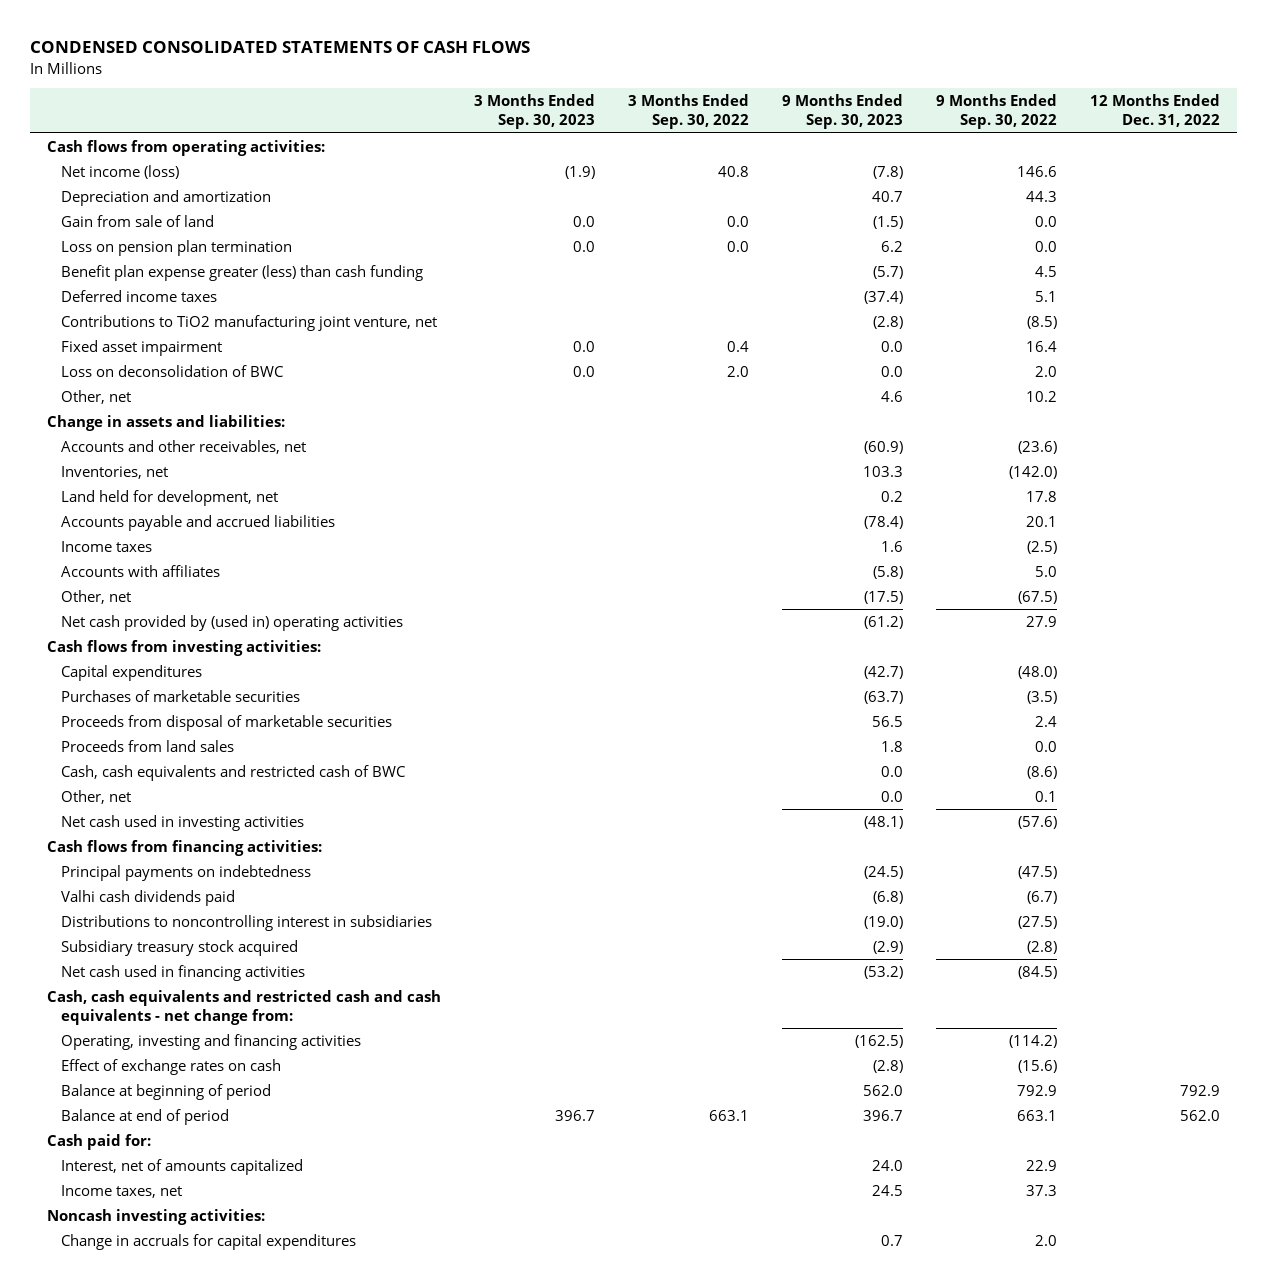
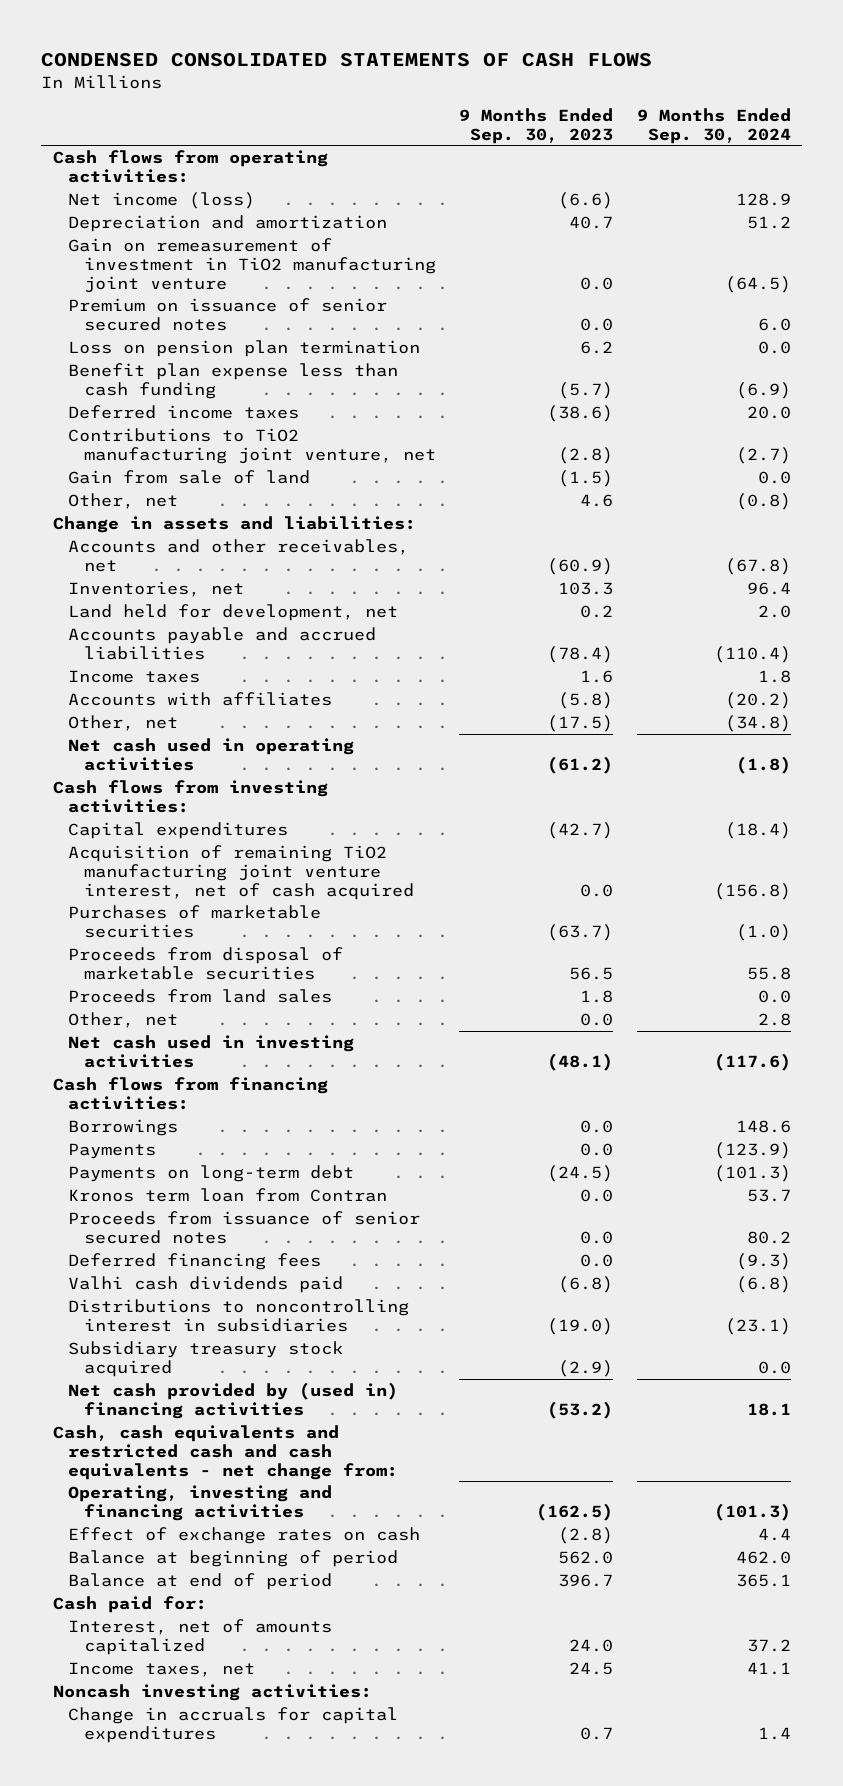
- | 3 Months Ended Sep. 30, 2023 | 3 Months Ended Sep. 30, 2022 | 9 Months Ended Sep. 30, 2023 | 9 Months Ended Sep. 30, 2022 | 12 Months Ended Dec. 31, 2022
+ | 9 Months Ended Sep. 30, 2023 | 9 Months Ended Sep. 30, 2024
- Net income (loss) | (1.9) | 40.8 | (7.8) | 146.6 |
+ Net income (loss) | (6.6) | 128.9
+ Gain on remeasurement of investment in TiO2 manufacturing joint venture | 0.0 | (64.5)
+ Premium on issuance of senior secured notes | 0.0 | 6.0
- Benefit plan expense greater (less) than cash funding | | | (5.7) | 4.5 |
- Deferred income taxes | | | (37.4) | 5.1 |
+ Benefit plan expense less than cash funding | (5.7) | (6.9)
+ Deferred income taxes | (38.6) | 20.0
- Fixed asset impairment | 0.0 | 0.4 | 0.0 | 16.4 |
- Loss on deconsolidation of BWC | 0.0 | 2.0 | 0.0 | 2.0 |
moved down: Gain from sale of land | (1.5) | 0.0
- Net cash provided by (used in) operating activities | | | (61.2) | 27.9 |
+ Net cash used in operating activities | (61.2) | (1.8)
+ Acquisition of remaining TiO2 manufacturing joint venture interest, net of cash acquired | 0.0 | (156.8)
- Cash, cash equivalents and restricted cash of BWC | | | 0.0 | (8.6) |
- Principal payments on indebtedness | | | (24.5) | (47.5) |
+ Borrowings | 0.0 | 148.6
+ Payments | 0.0 | (123.9)
+ Payments on long-term debt | (24.5) | (101.3)
+ Kronos term loan from Contran | 0.0 | 53.7
+ Proceeds from issuance of senior secured notes | 0.0 | 80.2
+ Deferred financing fees | 0.0 | (9.3)
- Net cash used in financing activities | | | (53.2) | (84.5) |
+ Net cash provided by (used in) financing activities | (53.2) | 18.1

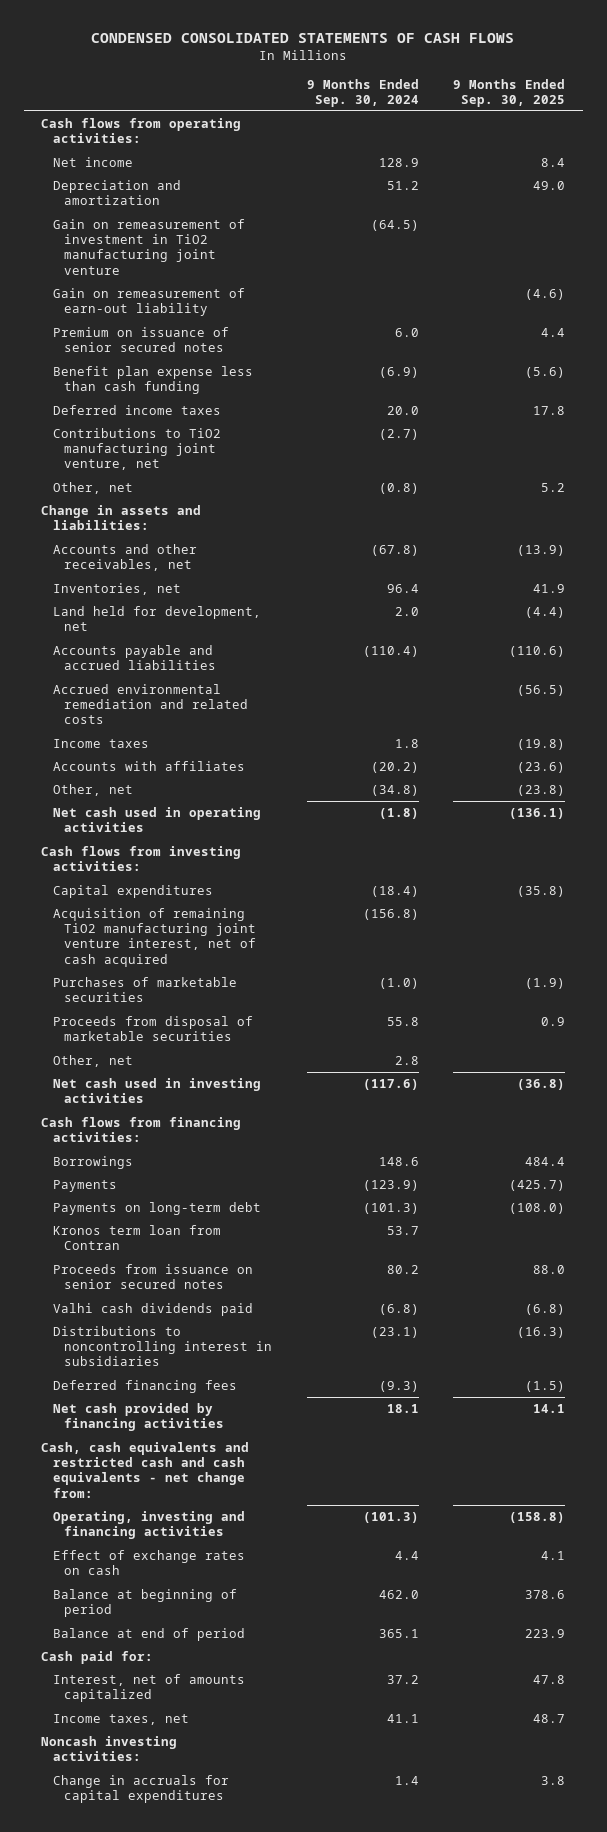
- | 9 Months Ended Sep. 30, 2023 | 9 Months Ended Sep. 30, 2024
+ | 9 Months Ended Sep. 30, 2024 | 9 Months Ended Sep. 30, 2025
- Net income (loss) | (6.6) | 128.9
+ Net income | 128.9 | 8.4
+ Gain on remeasurement of earn-out liability | | (4.6)
- Loss on pension plan termination | 6.2 | 0.0
- Gain from sale of land | (1.5) | 0.0
+ Accrued environmental remediation and related costs | | (56.5)
- Proceeds from land sales | 1.8 | 0.0
- Proceeds from issuance of senior secured notes | 0.0 | 80.2
+ Proceeds from issuance on senior secured notes | 80.2 | 88.0
- Subsidiary treasury stock acquired | (2.9) | 0.0
- Net cash provided by (used in) financing activities | (53.2) | 18.1
moved down: Deferred financing fees | (9.3) | (1.5)
+ Net cash provided by financing activities | 18.1 | 14.1

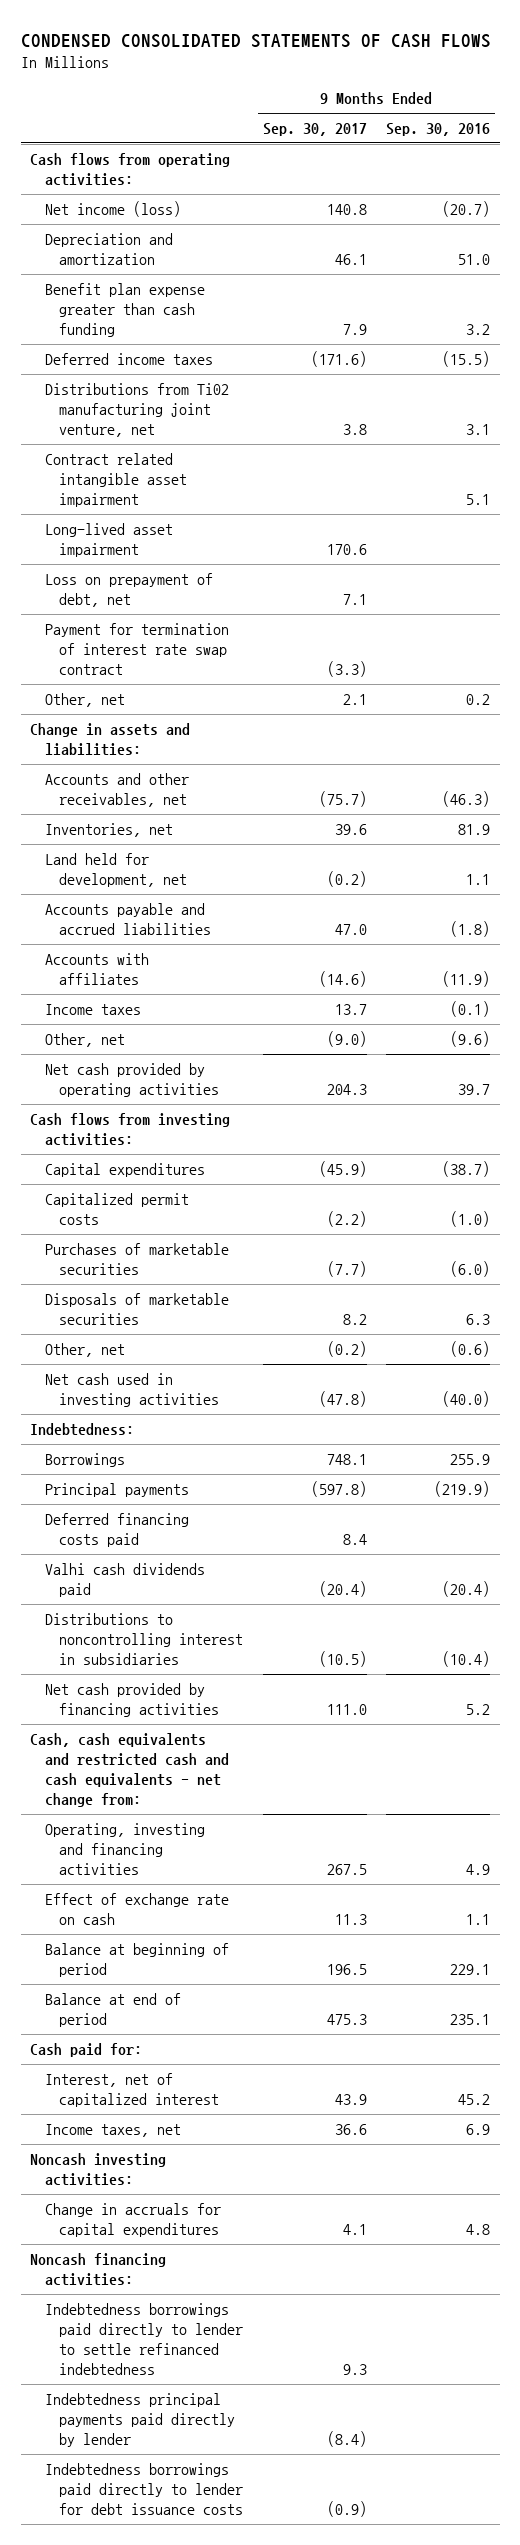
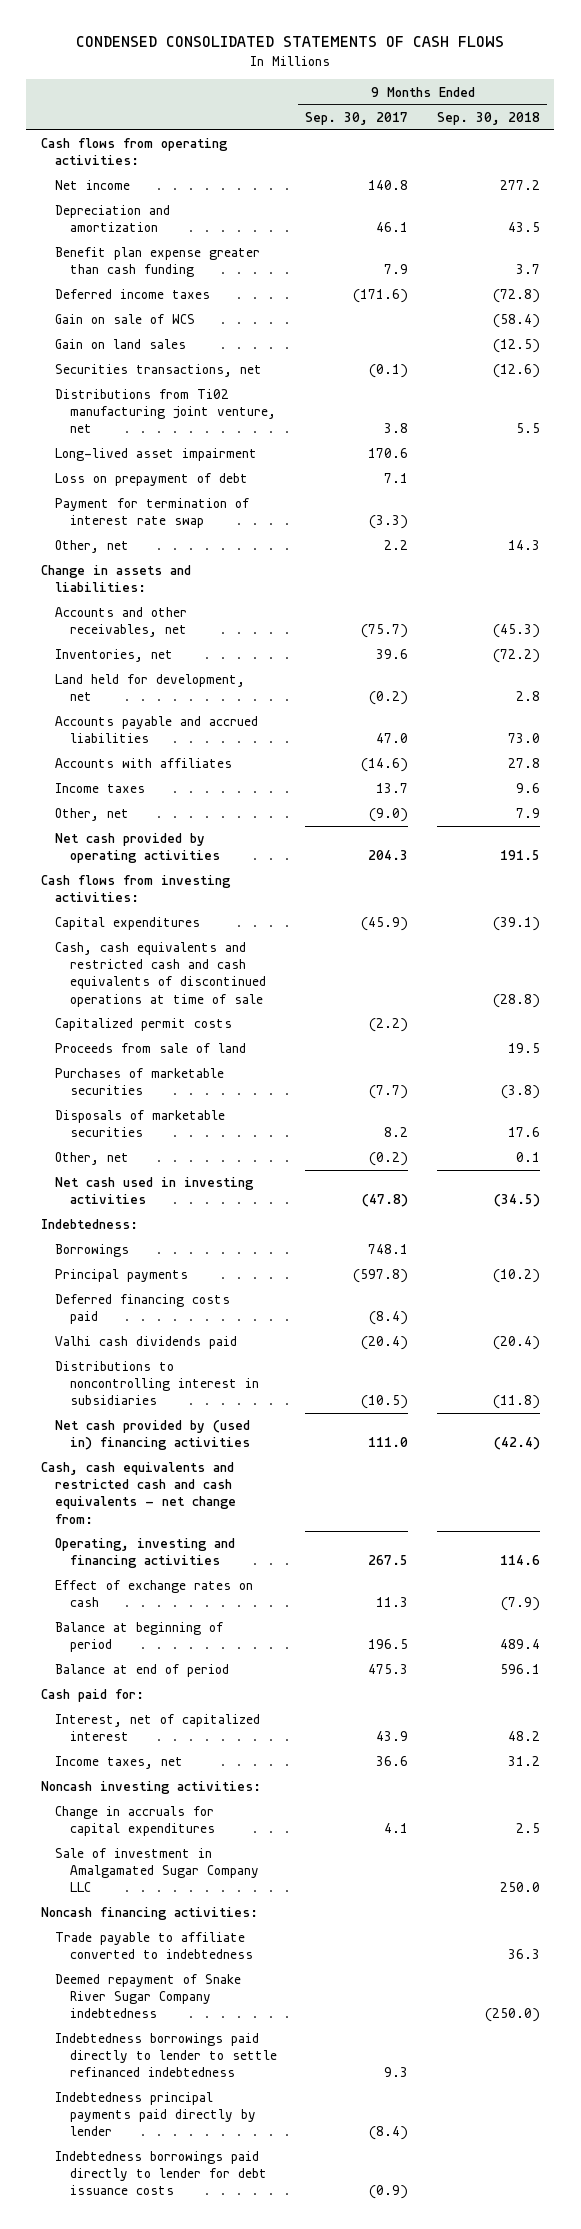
- | 9 Months Ended Sep. 30, 2017 | 9 Months Ended Sep. 30, 2016
+ | 9 Months Ended Sep. 30, 2017 | 9 Months Ended Sep. 30, 2018
- Net income (loss) | 140.8 | (20.7)
+ Net income | 140.8 | 277.2
+ Gain on sale of WCS | | (58.4)
+ Gain on land sales | | (12.5)
+ Securities transactions, net | (0.1) | (12.6)
- Contract related intangible asset impairment | | 5.1
- Loss on prepayment of debt, net | 7.1 |
- Payment for termination of interest rate swap contract | (3.3) |
- Other, net | 2.1 | 0.2
+ Loss on prepayment of debt | 7.1 |
+ Payment for termination of interest rate swap | (3.3) |
+ Other, net | 2.2 | 14.3
+ Cash, cash equivalents and restricted cash and cash equivalents of discontinued operations at time of sale | | (28.8)
+ Proceeds from sale of land | | 19.5
- Deferred financing costs paid | 8.4 |
+ Deferred financing costs paid | (8.4) |
- Net cash provided by financing activities | 111.0 | 5.2
+ Net cash provided by (used in) financing activities | 111.0 | (42.4)
- Effect of exchange rate on cash | 11.3 | 1.1
+ Effect of exchange rates on cash | 11.3 | (7.9)
+ Sale of investment in Amalgamated Sugar Company LLC | | 250.0
+ Trade payable to affiliate converted to indebtedness | | 36.3
+ Deemed repayment of Snake River Sugar Company indebtedness | | (250.0)

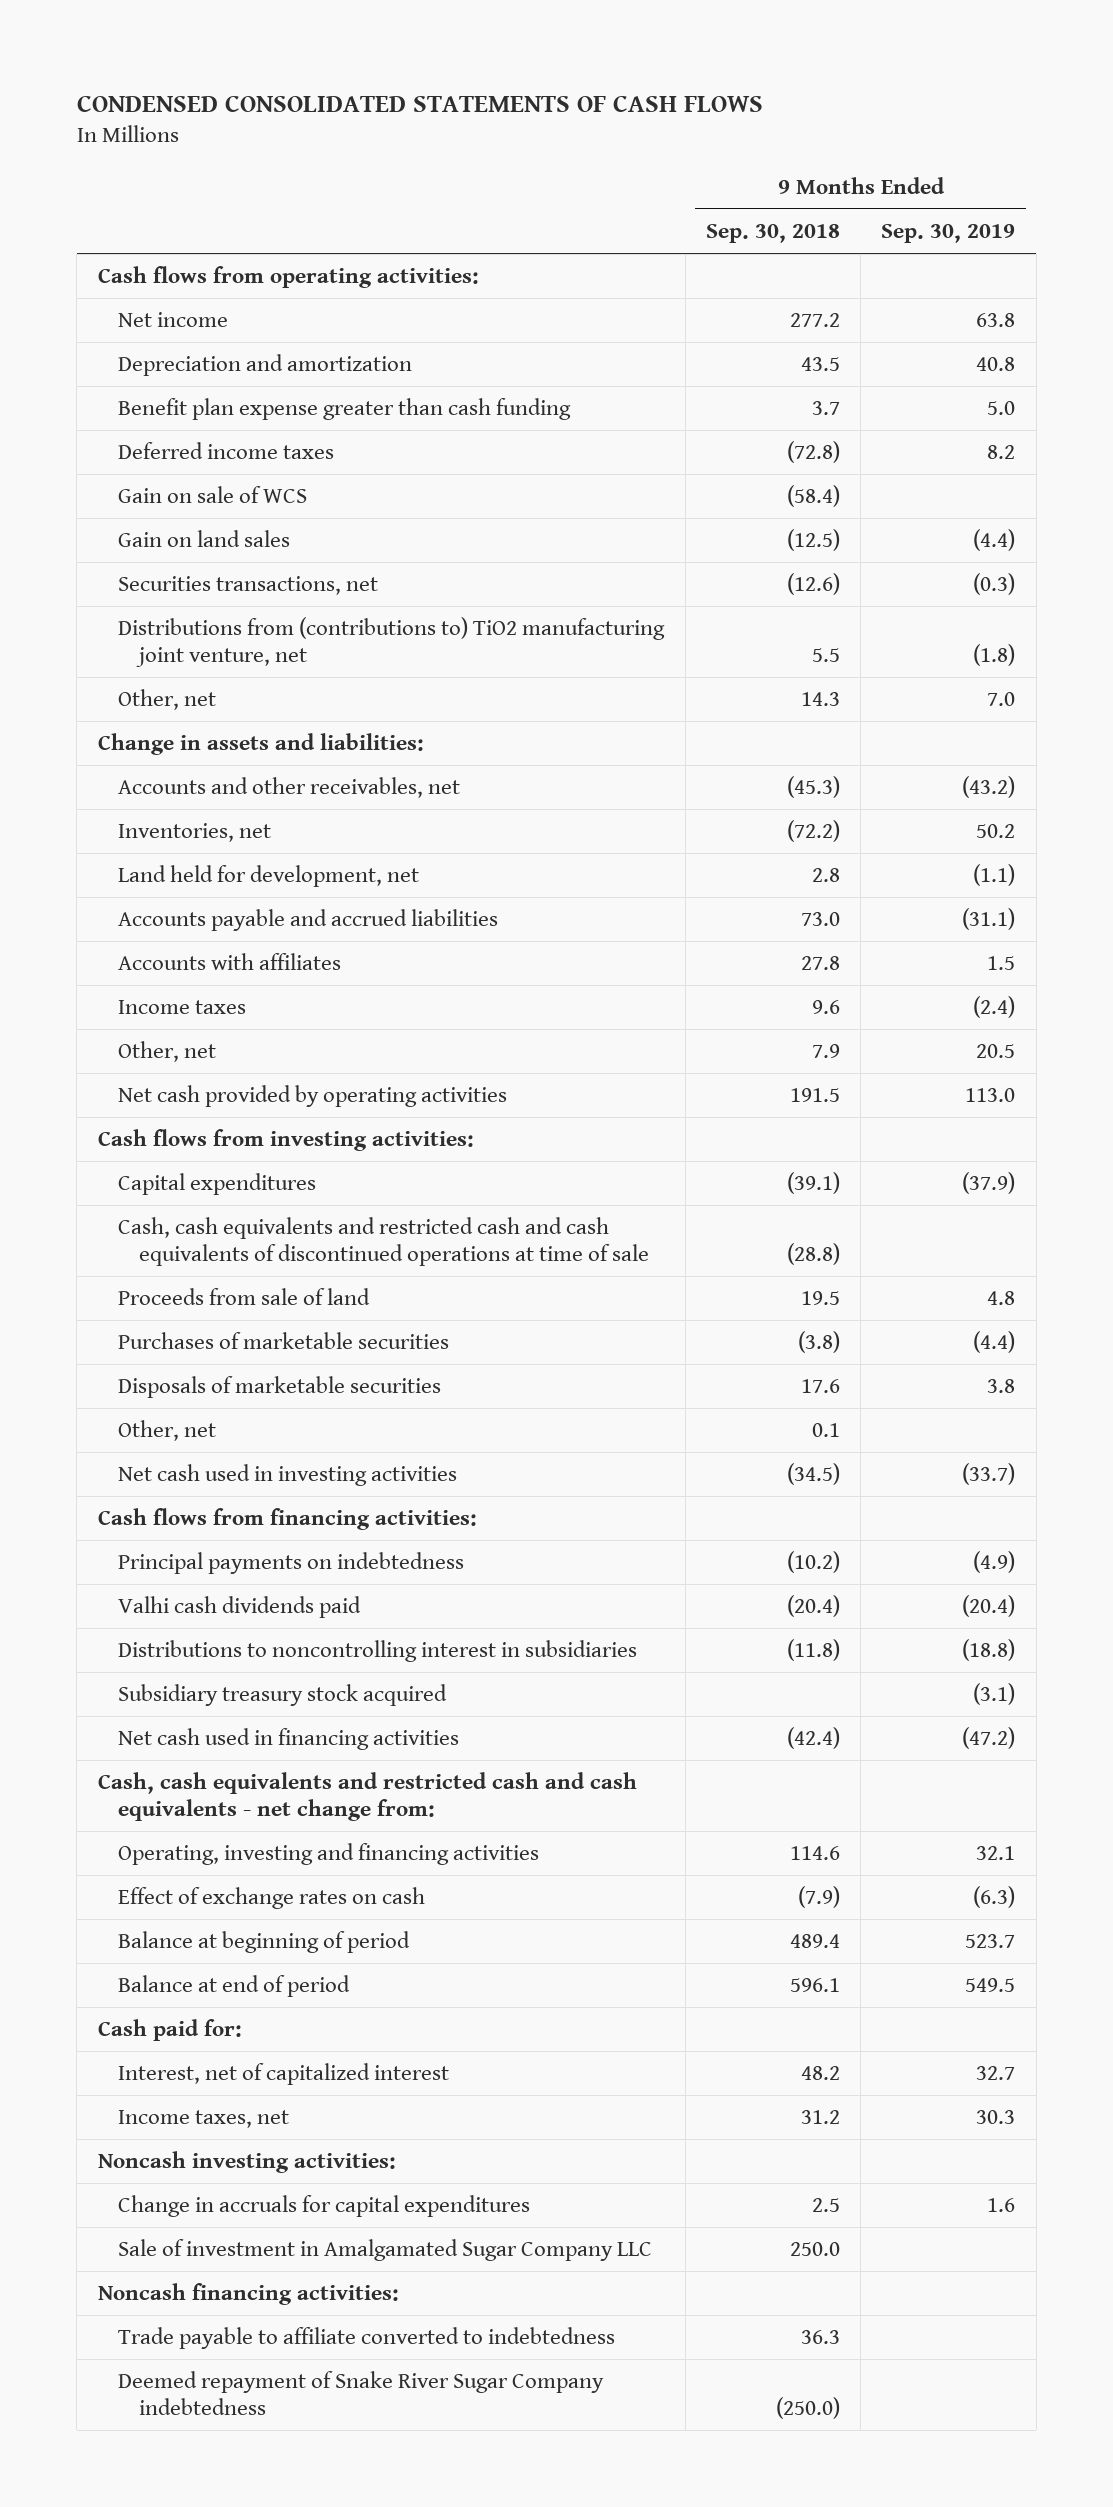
- | 9 Months Ended Sep. 30, 2017 | 9 Months Ended Sep. 30, 2018
+ | 9 Months Ended Sep. 30, 2018 | 9 Months Ended Sep. 30, 2019
- Distributions from Ti02 manufacturing joint venture, net | 3.8 | 5.5
- Long-lived asset impairment | 170.6 |
- Loss on prepayment of debt | 7.1 |
- Payment for termination of interest rate swap | (3.3) |
+ Distributions from (contributions to) TiO2 manufacturing joint venture, net | 5.5 | (1.8)
- Capitalized permit costs | (2.2) |
- Indebtedness:
- Borrowings | 748.1 |
- Principal payments | (597.8) | (10.2)
- Deferred financing costs paid | (8.4) |
+ Cash flows from financing activities:
+ Principal payments on indebtedness | (10.2) | (4.9)
- Net cash provided by (used in) financing activities | 111.0 | (42.4)
+ Subsidiary treasury stock acquired | | (3.1)
+ Net cash used in financing activities | (42.4) | (47.2)
- Indebtedness borrowings paid directly to lender to settle refinanced indebtedness | 9.3 |
- Indebtedness principal payments paid directly by lender | (8.4) |
- Indebtedness borrowings paid directly to lender for debt issuance costs | (0.9) |

